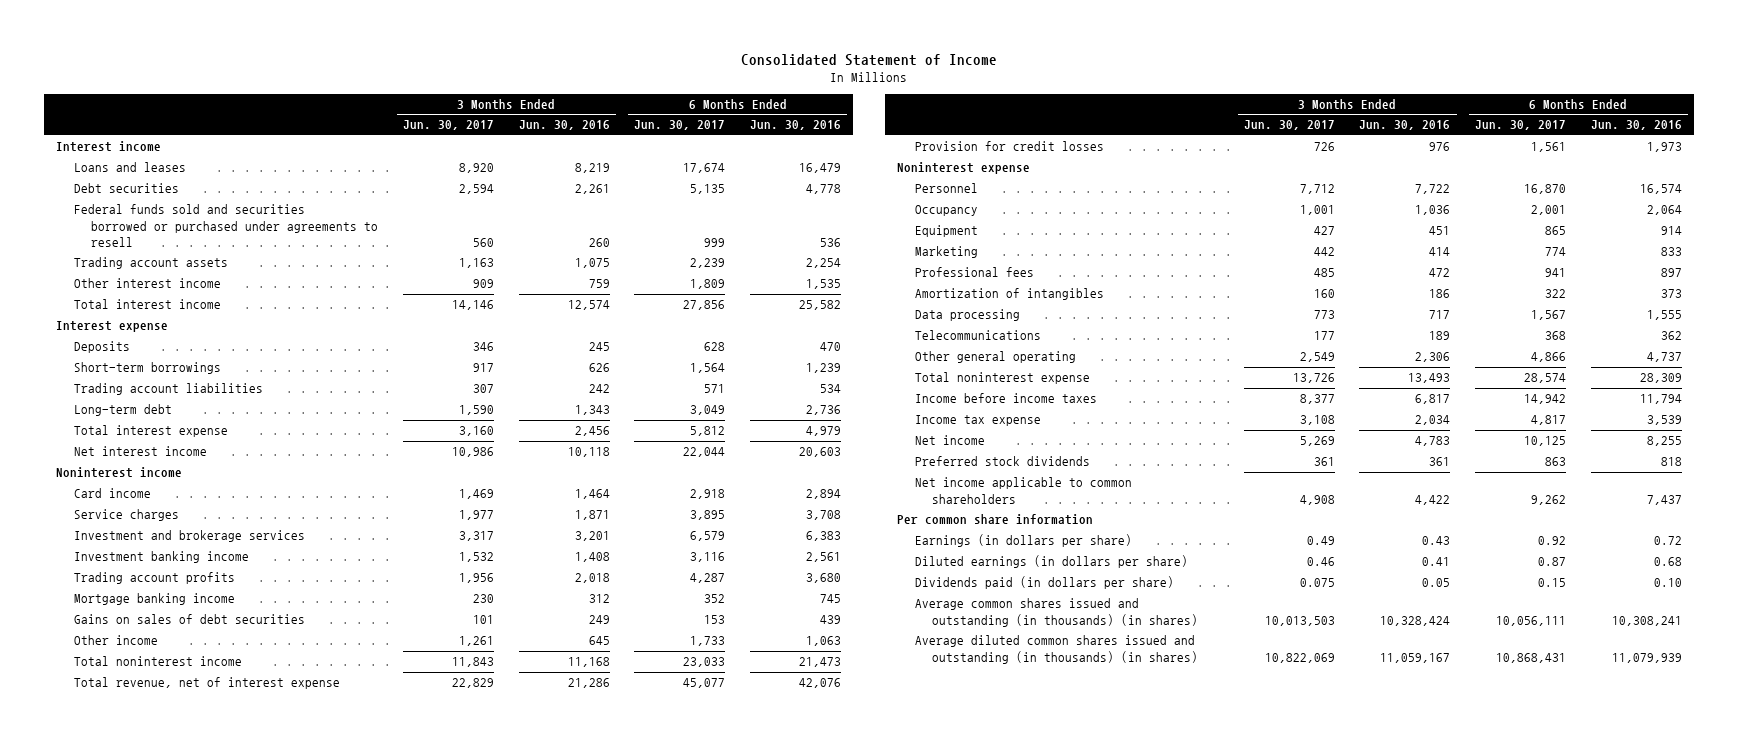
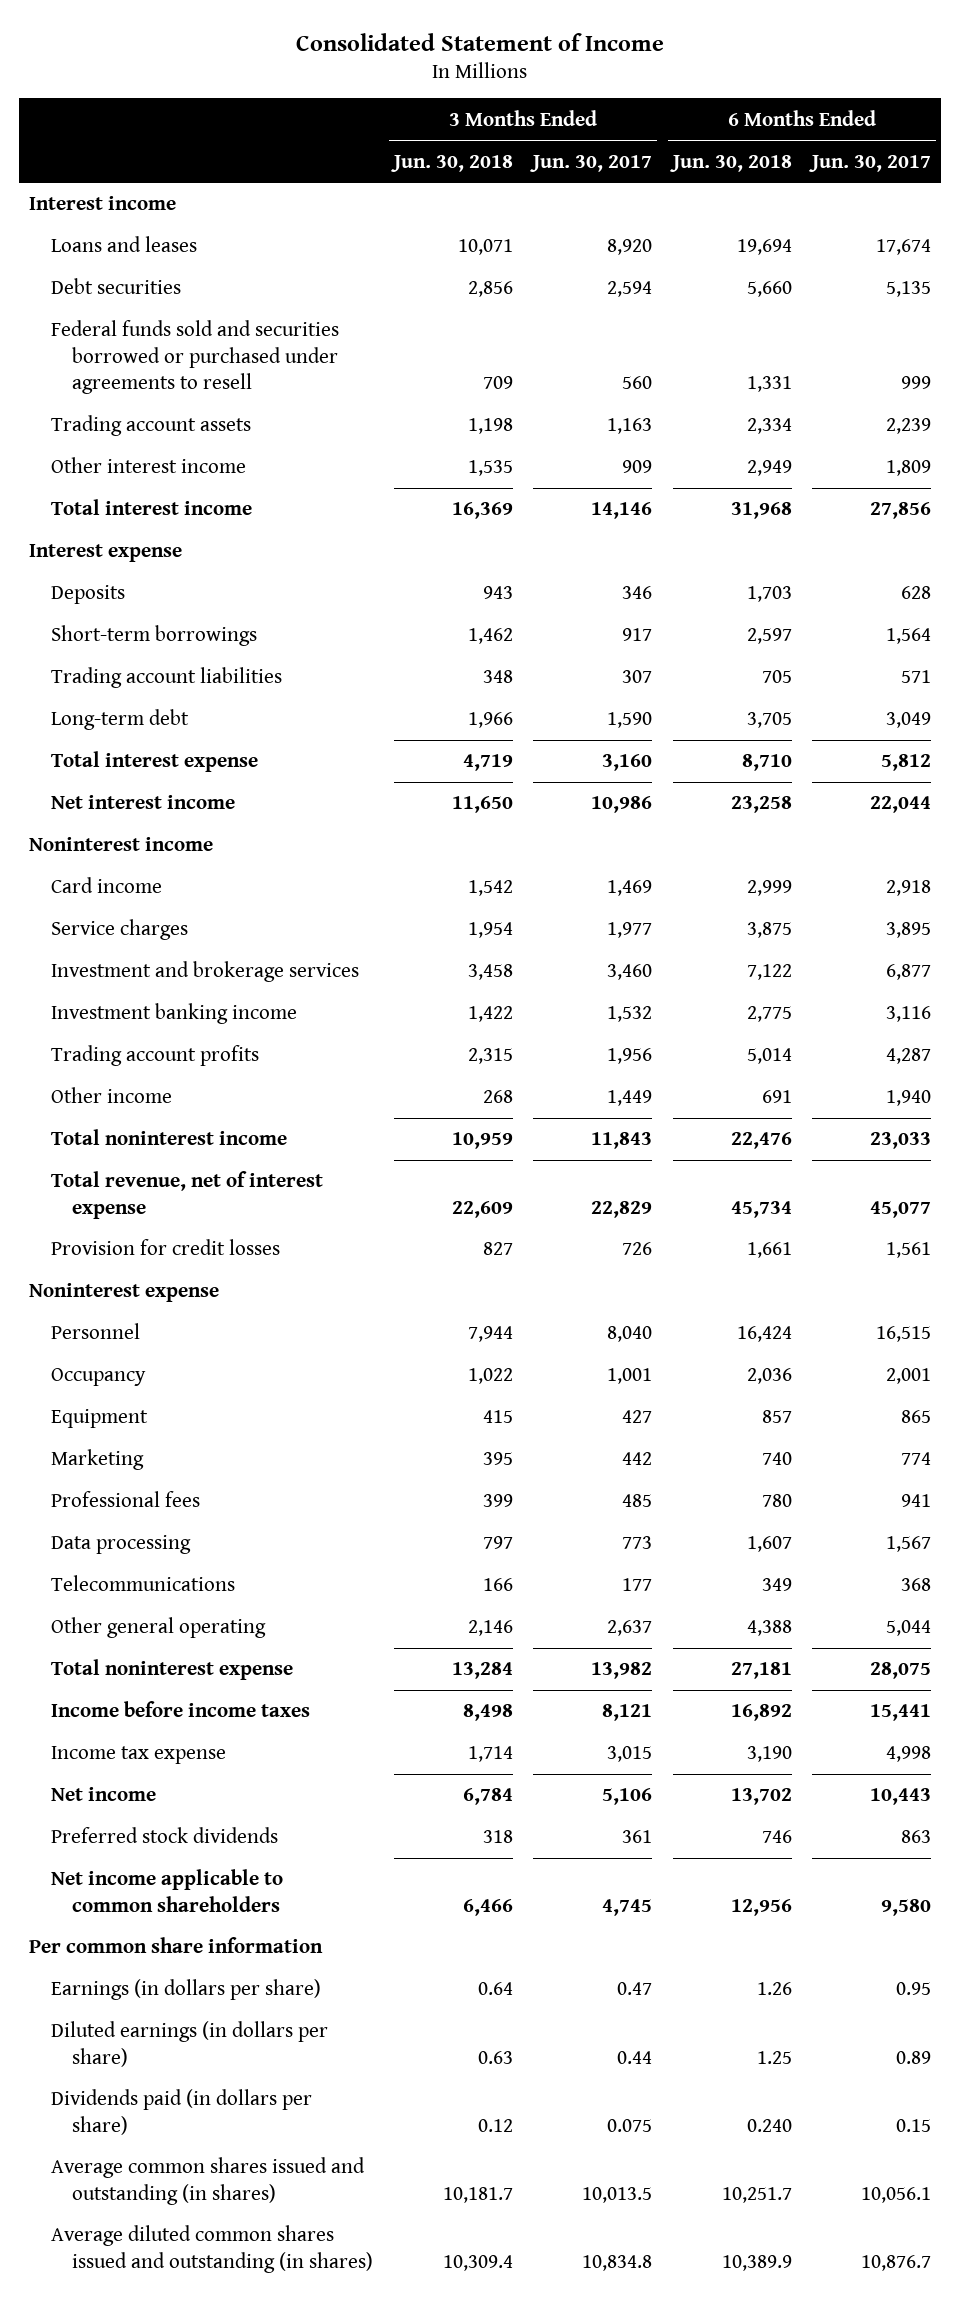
- | 3 Months Ended Jun. 30, 2017 | 3 Months Ended Jun. 30, 2016 | 6 Months Ended Jun. 30, 2017 | 6 Months Ended Jun. 30, 2016
+ | 3 Months Ended Jun. 30, 2018 | 3 Months Ended Jun. 30, 2017 | 6 Months Ended Jun. 30, 2018 | 6 Months Ended Jun. 30, 2017
- Investment and brokerage services | 3,317 | 3,201 | 6,579 | 6,383
+ Investment and brokerage services | 3,458 | 3,460 | 7,122 | 6,877
- Mortgage banking income | 230 | 312 | 352 | 745
- Gains on sales of debt securities | 101 | 249 | 153 | 439
- Other income | 1,261 | 645 | 1,733 | 1,063
+ Other income | 268 | 1,449 | 691 | 1,940
- Personnel | 7,712 | 7,722 | 16,870 | 16,574
+ Personnel | 7,944 | 8,040 | 16,424 | 16,515
- Amortization of intangibles | 160 | 186 | 322 | 373
- Other general operating | 2,549 | 2,306 | 4,866 | 4,737
- Total noninterest expense | 13,726 | 13,493 | 28,574 | 28,309
- Income before income taxes | 8,377 | 6,817 | 14,942 | 11,794
- Income tax expense | 3,108 | 2,034 | 4,817 | 3,539
- Net income | 5,269 | 4,783 | 10,125 | 8,255
+ Other general operating | 2,146 | 2,637 | 4,388 | 5,044
+ Total noninterest expense | 13,284 | 13,982 | 27,181 | 28,075
+ Income before income taxes | 8,498 | 8,121 | 16,892 | 15,441
+ Income tax expense | 1,714 | 3,015 | 3,190 | 4,998
+ Net income | 6,784 | 5,106 | 13,702 | 10,443
- Net income applicable to common shareholders | 4,908 | 4,422 | 9,262 | 7,437
+ Net income applicable to common shareholders | 6,466 | 4,745 | 12,956 | 9,580
- Earnings (in dollars per share) | 0.49 | 0.43 | 0.92 | 0.72
- Diluted earnings (in dollars per share) | 0.46 | 0.41 | 0.87 | 0.68
+ Earnings (in dollars per share) | 0.64 | 0.47 | 1.26 | 0.95
+ Diluted earnings (in dollars per share) | 0.63 | 0.44 | 1.25 | 0.89
- Average common shares issued and outstanding (in thousands) (in shares) | 10,013,503 | 10,328,424 | 10,056,111 | 10,308,241
- Average diluted common shares issued and outstanding (in thousands) (in shares) | 10,822,069 | 11,059,167 | 10,868,431 | 11,079,939
+ Average common shares issued and outstanding (in shares) | 10,181.7 | 10,013.5 | 10,251.7 | 10,056.1
+ Average diluted common shares issued and outstanding (in shares) | 10,309.4 | 10,834.8 | 10,389.9 | 10,876.7

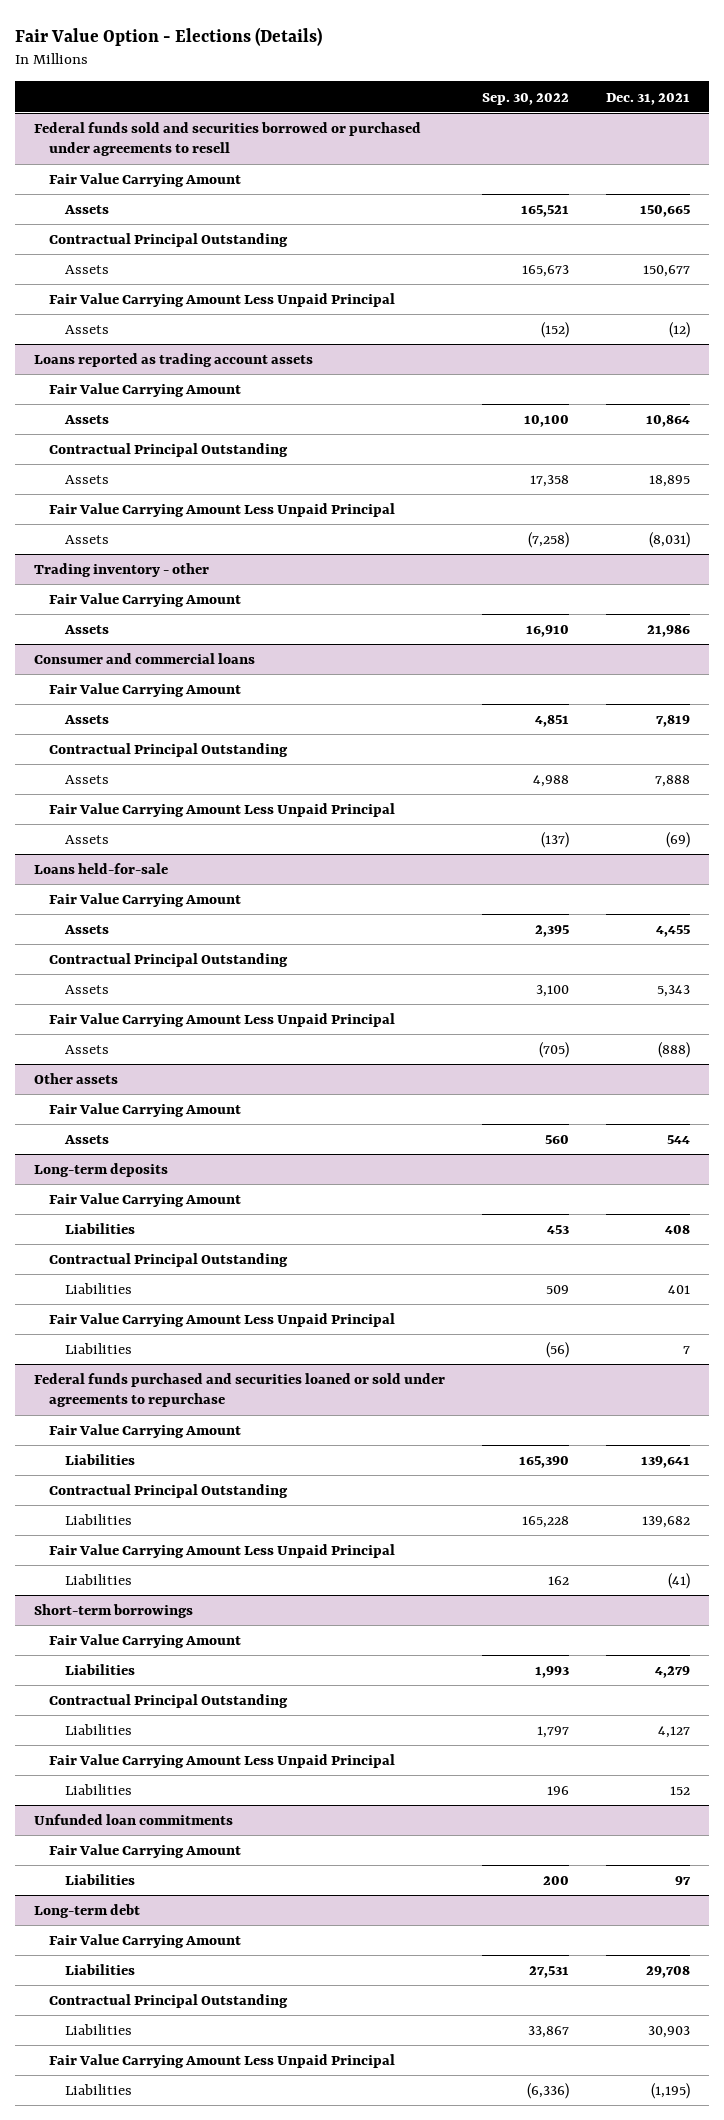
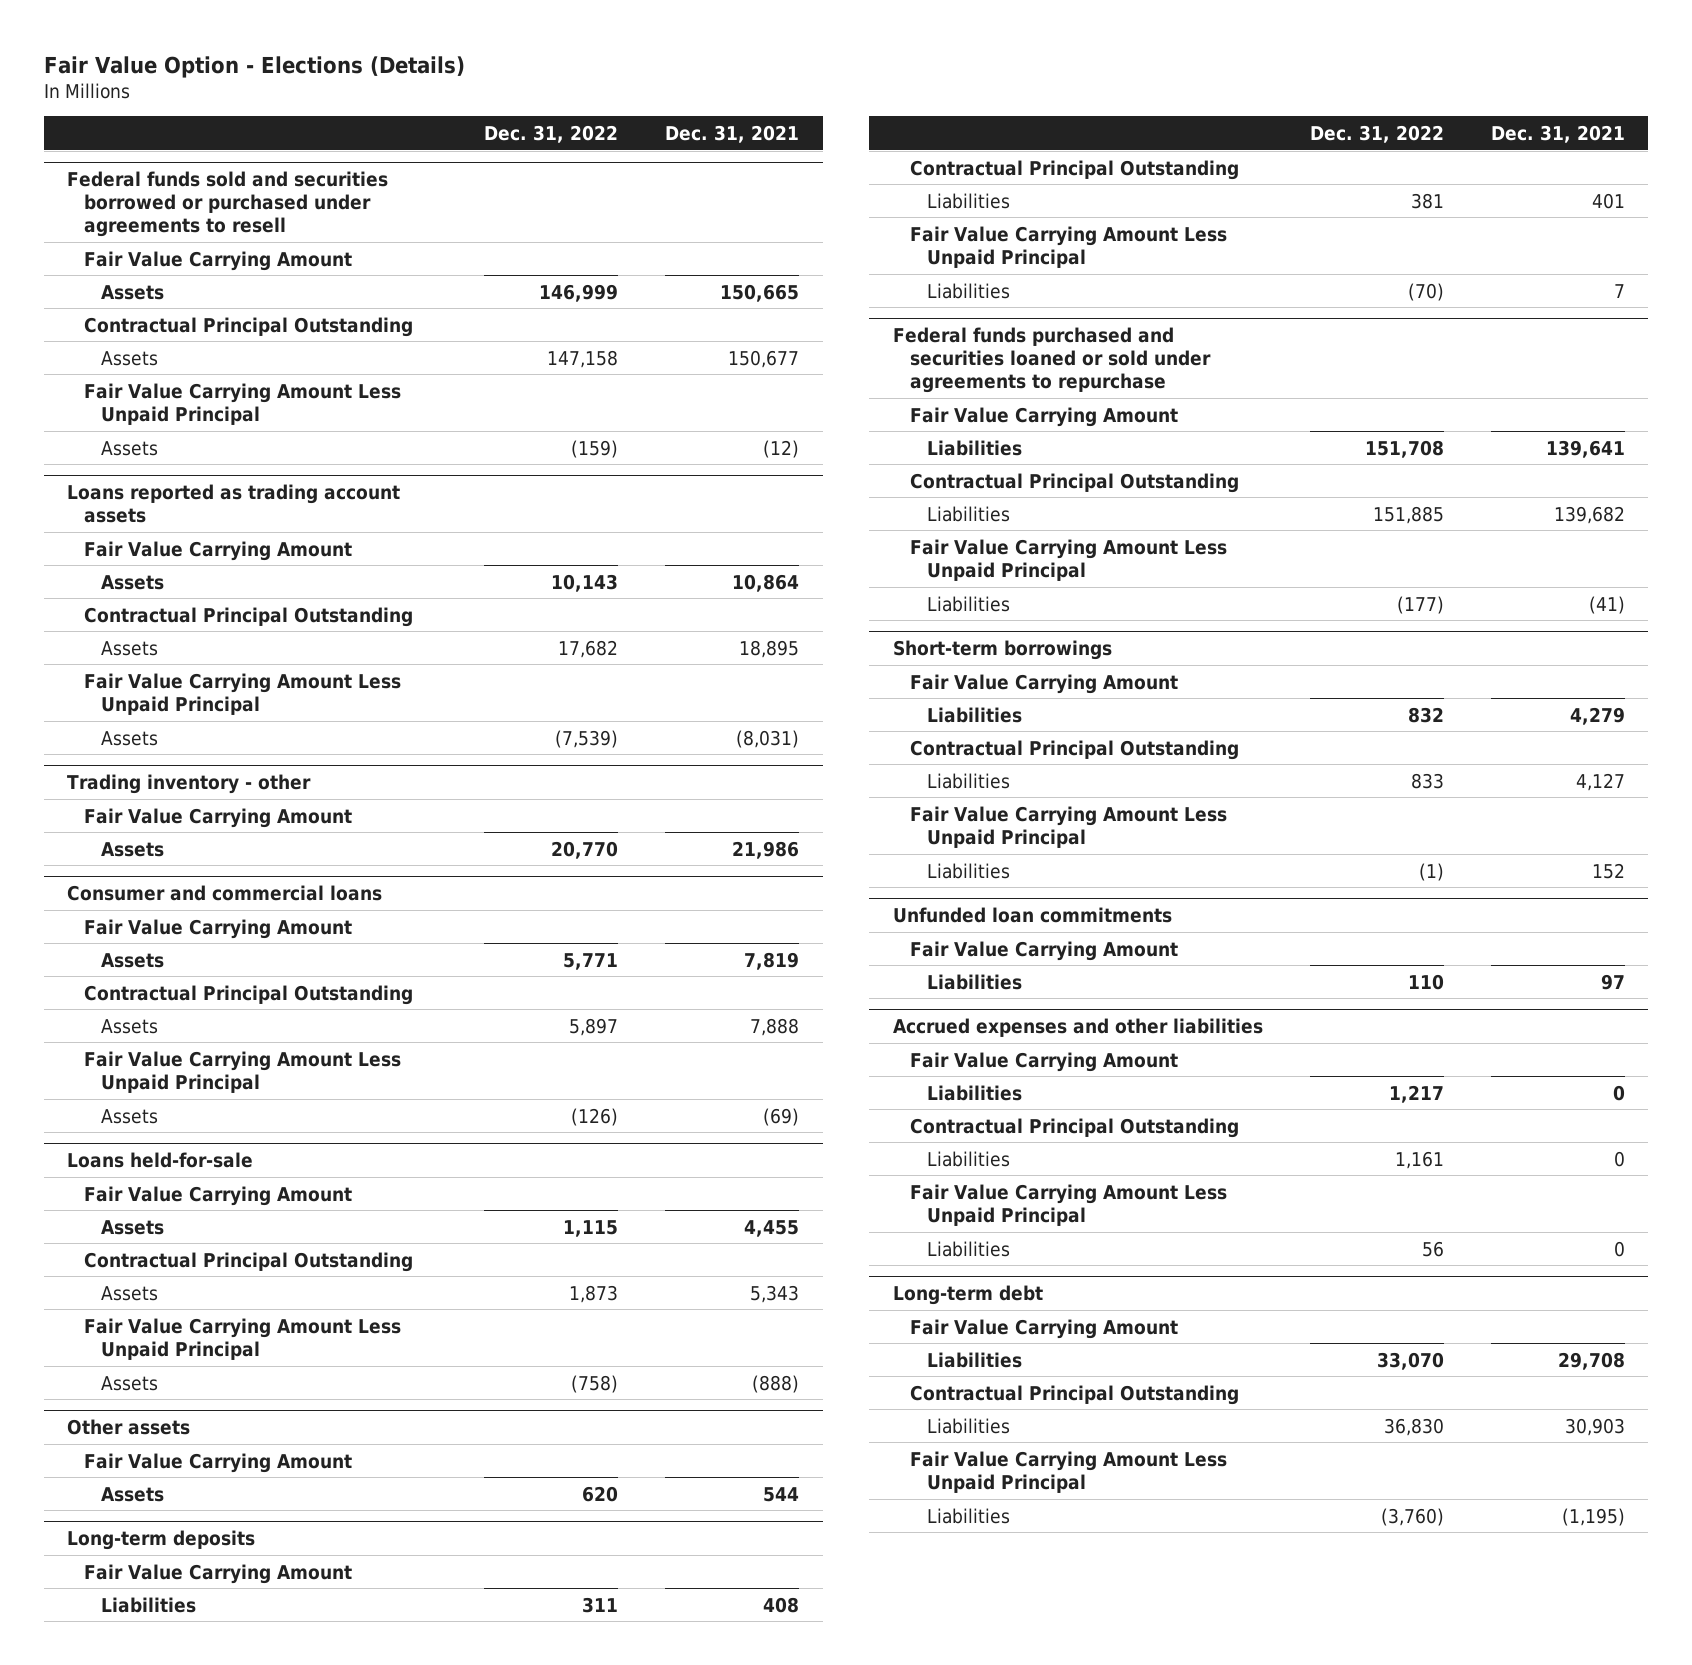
- | Sep. 30, 2022 | Dec. 31, 2021
+ | Dec. 31, 2022 | Dec. 31, 2021
+ Accrued expenses and other liabilities
+ Fair Value Carrying Amount
+ Liabilities | 1,217 | 0
+ Contractual Principal Outstanding
+ Liabilities | 1,161 | 0
+ Fair Value Carrying Amount Less Unpaid Principal
+ Liabilities | 56 | 0

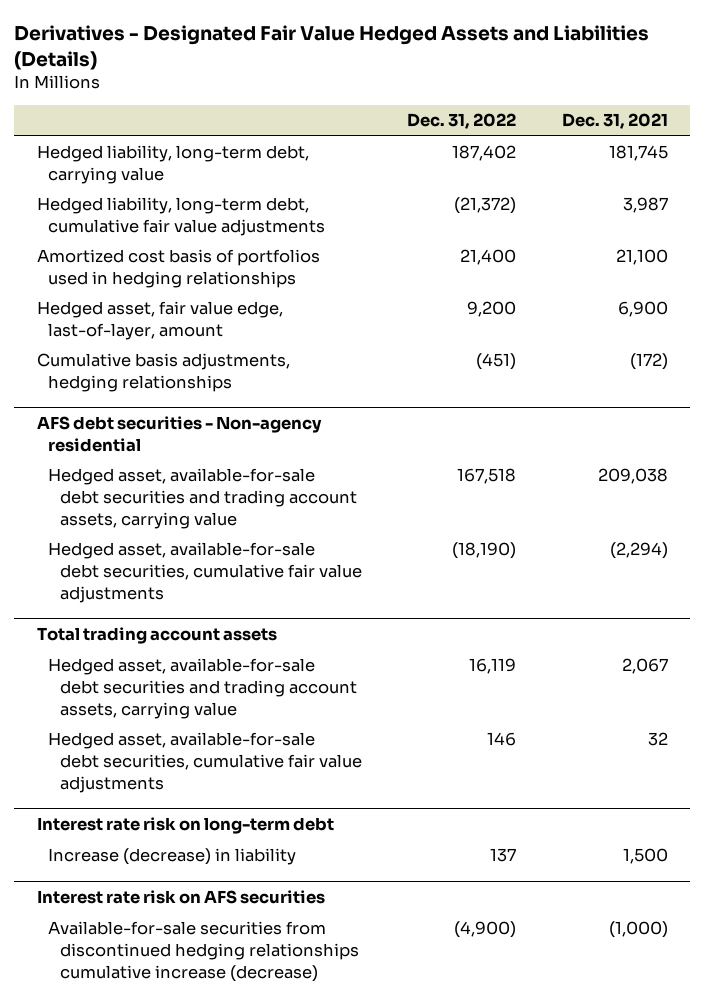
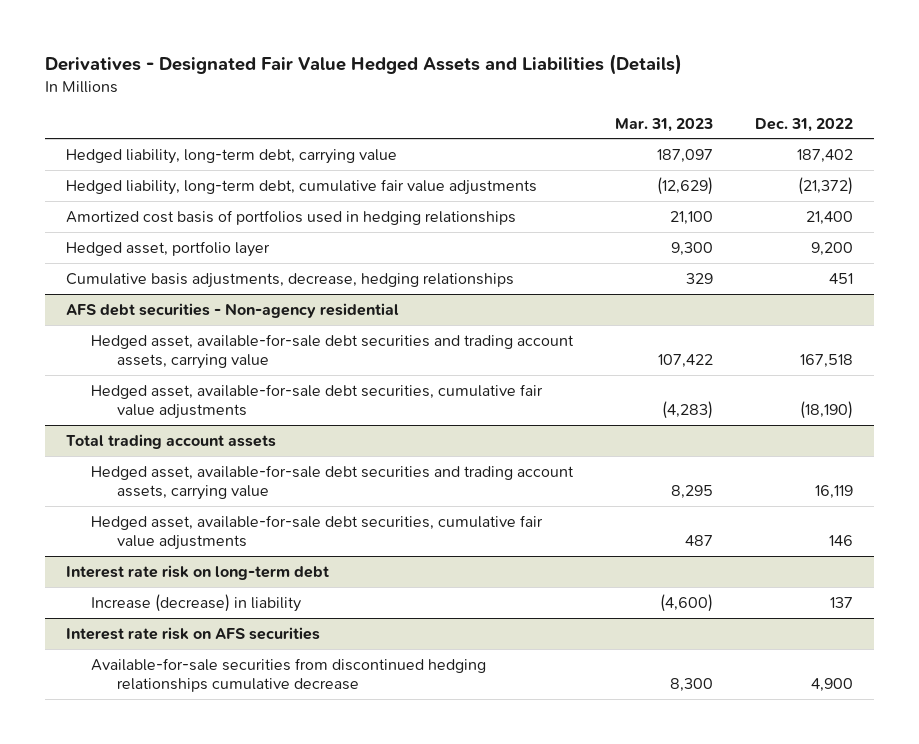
- | Dec. 31, 2022 | Dec. 31, 2021
+ | Mar. 31, 2023 | Dec. 31, 2022
- Hedged asset, fair value edge, last-of-layer, amount | 9,200 | 6,900
- Cumulative basis adjustments, hedging relationships | (451) | (172)
+ Hedged asset, portfolio layer | 9,300 | 9,200
+ Cumulative basis adjustments, decrease, hedging relationships | 329 | 451
@ Interest rate risk on AFS securities
- Available-for-sale securities from discontinued hedging relationships cumulative increase (decrease) | (4,900) | (1,000)
+ Available-for-sale securities from discontinued hedging relationships cumulative decrease | 8,300 | 4,900

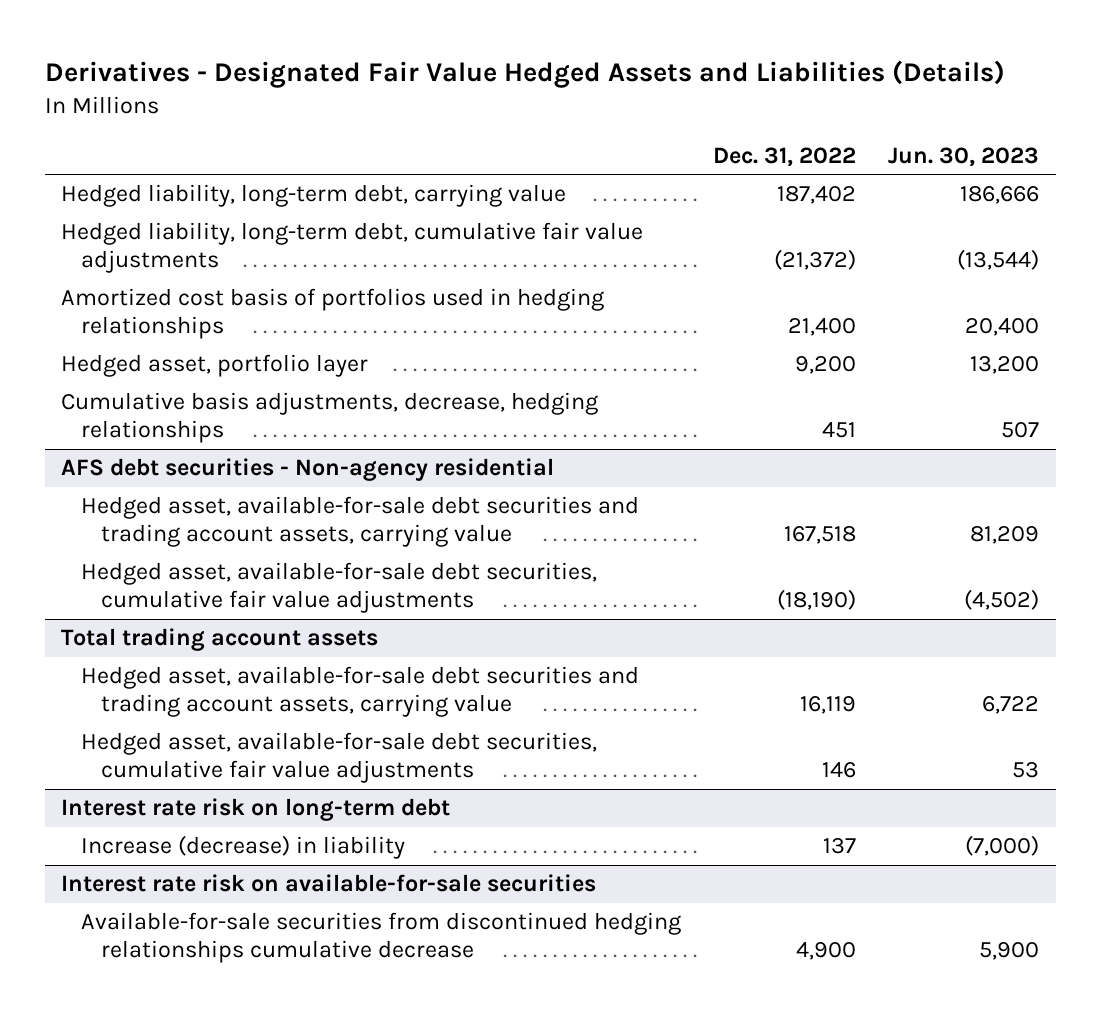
- | Mar. 31, 2023 | Dec. 31, 2022
+ | Dec. 31, 2022 | Jun. 30, 2023
- Interest rate risk on AFS securities
+ Interest rate risk on available-for-sale securities

